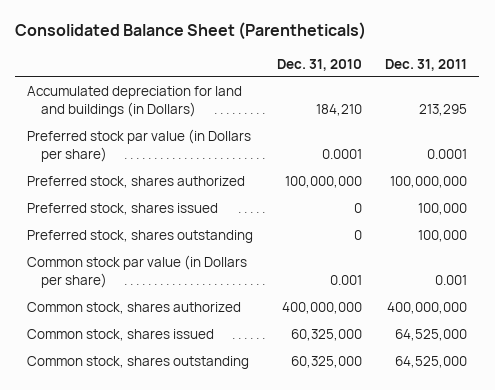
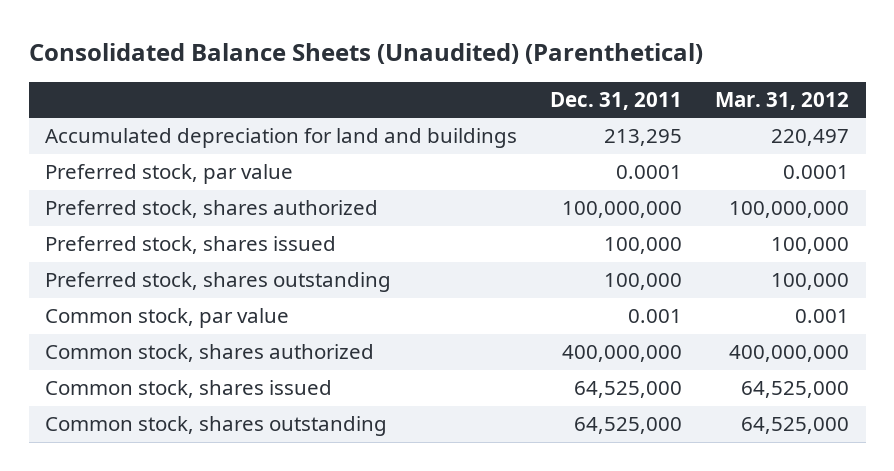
- Consolidated Balance Sheet (Parentheticals)
+ Consolidated Balance Sheets (Unaudited) (Parenthetical)
- | Dec. 31, 2010 | Dec. 31, 2011
+ | Dec. 31, 2011 | Mar. 31, 2012
- Accumulated depreciation for land and buildings (in Dollars) | 184,210 | 213,295
- Preferred stock par value (in Dollars per share) | 0.0001 | 0.0001
+ Accumulated depreciation for land and buildings | 213,295 | 220,497
+ Preferred stock, par value | 0.0001 | 0.0001
- Common stock par value (in Dollars per share) | 0.001 | 0.001
+ Common stock, par value | 0.001 | 0.001

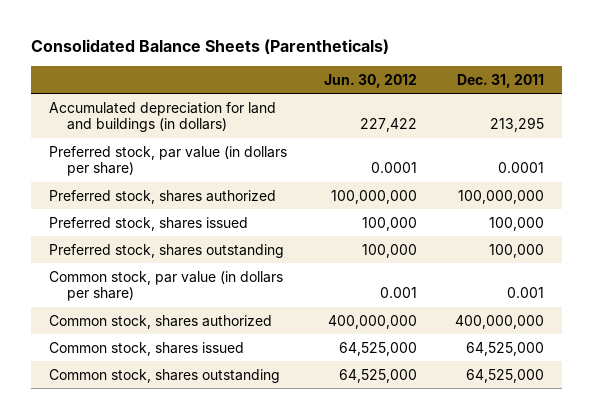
- Consolidated Balance Sheets (Unaudited) (Parenthetical)
+ Consolidated Balance Sheets (Parentheticals)
- | Dec. 31, 2011 | Mar. 31, 2012
+ | Jun. 30, 2012 | Dec. 31, 2011
- Accumulated depreciation for land and buildings | 213,295 | 220,497
- Preferred stock, par value | 0.0001 | 0.0001
+ Accumulated depreciation for land and buildings (in dollars) | 227,422 | 213,295
+ Preferred stock, par value (in dollars per share) | 0.0001 | 0.0001
- Common stock, par value | 0.001 | 0.001
+ Common stock, par value (in dollars per share) | 0.001 | 0.001

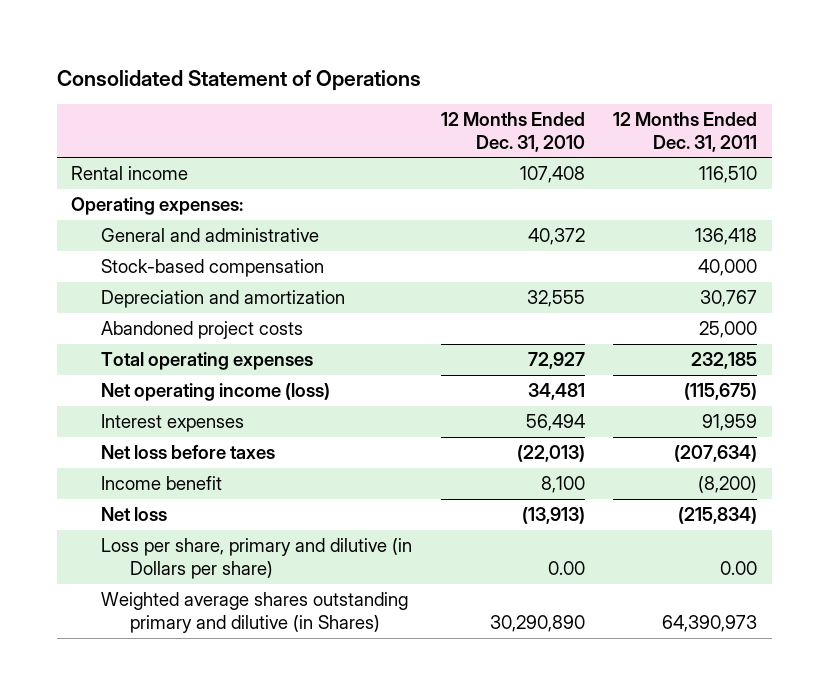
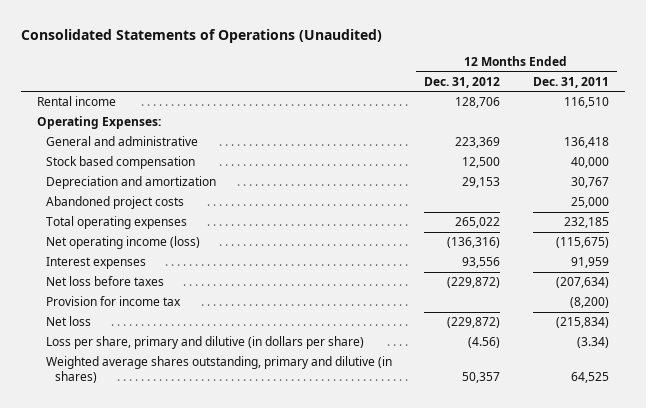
- Consolidated Statement of Operations
+ Consolidated Statements of Operations (Unaudited)
- | 12 Months Ended Dec. 31, 2010 | 12 Months Ended Dec. 31, 2011
+ | 12 Months Ended Dec. 31, 2012 | 12 Months Ended Dec. 31, 2011
- Operating expenses:
+ Operating Expenses:
- Stock-based compensation | | 40,000
+ Stock based compensation | 12,500 | 40,000
- Income benefit | 8,100 | (8,200)
+ Provision for income tax | | (8,200)
- Loss per share, primary and dilutive (in Dollars per share) | 0.00 | 0.00
- Weighted average shares outstanding primary and dilutive (in Shares) | 30,290,890 | 64,390,973
+ Loss per share, primary and dilutive (in dollars per share) | (4.56) | (3.34)
+ Weighted average shares outstanding, primary and dilutive (in shares) | 50,357 | 64,525

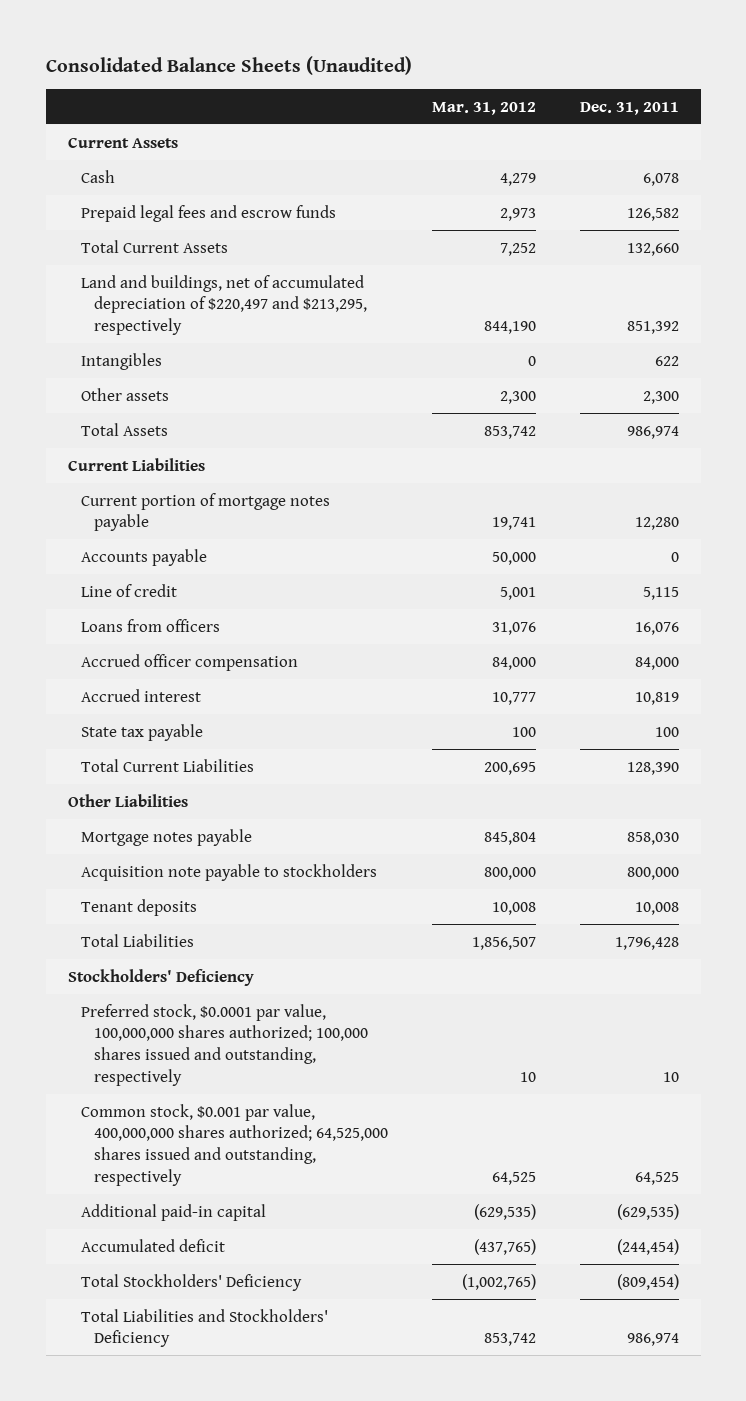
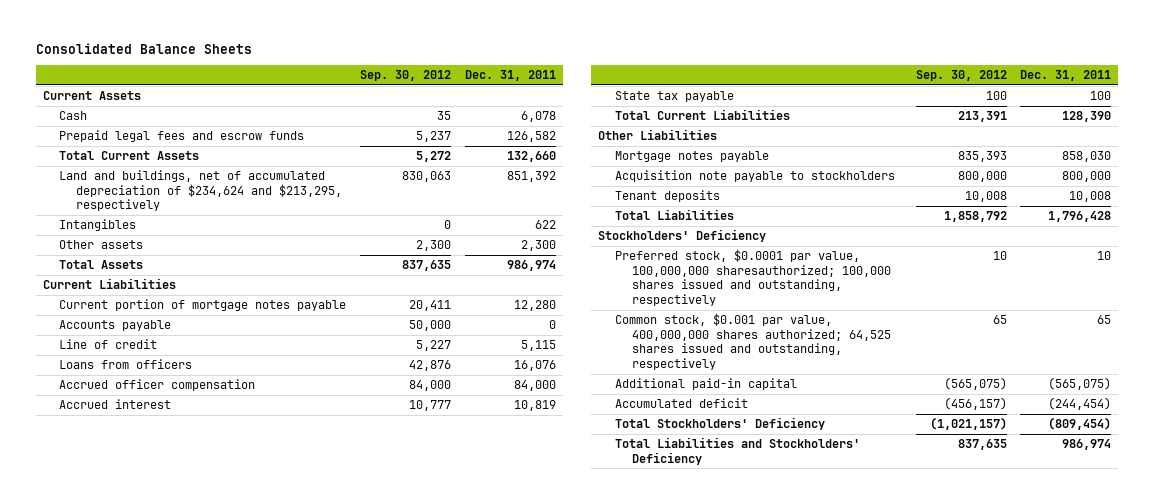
- Consolidated Balance Sheets (Unaudited)
+ Consolidated Balance Sheets
- | Mar. 31, 2012 | Dec. 31, 2011
+ | Sep. 30, 2012 | Dec. 31, 2011
- Land and buildings, net of accumulated depreciation of $220,497 and $213,295, respectively | 844,190 | 851,392
+ Land and buildings, net of accumulated depreciation of $234,624 and $213,295, respectively | 830,063 | 851,392
- Preferred stock, $0.0001 par value, 100,000,000 shares authorized; 100,000 shares issued and outstanding, respectively | 10 | 10
- Common stock, $0.001 par value, 400,000,000 shares authorized; 64,525,000 shares issued and outstanding, respectively | 64,525 | 64,525
- Additional paid-in capital | (629,535) | (629,535)
+ Preferred stock, $0.0001 par value, 100,000,000 sharesauthorized; 100,000 shares issued and outstanding, respectively | 10 | 10
+ Common stock, $0.001 par value, 400,000,000 shares authorized; 64,525 shares issued and outstanding, respectively | 65 | 65
+ Additional paid-in capital | (565,075) | (565,075)

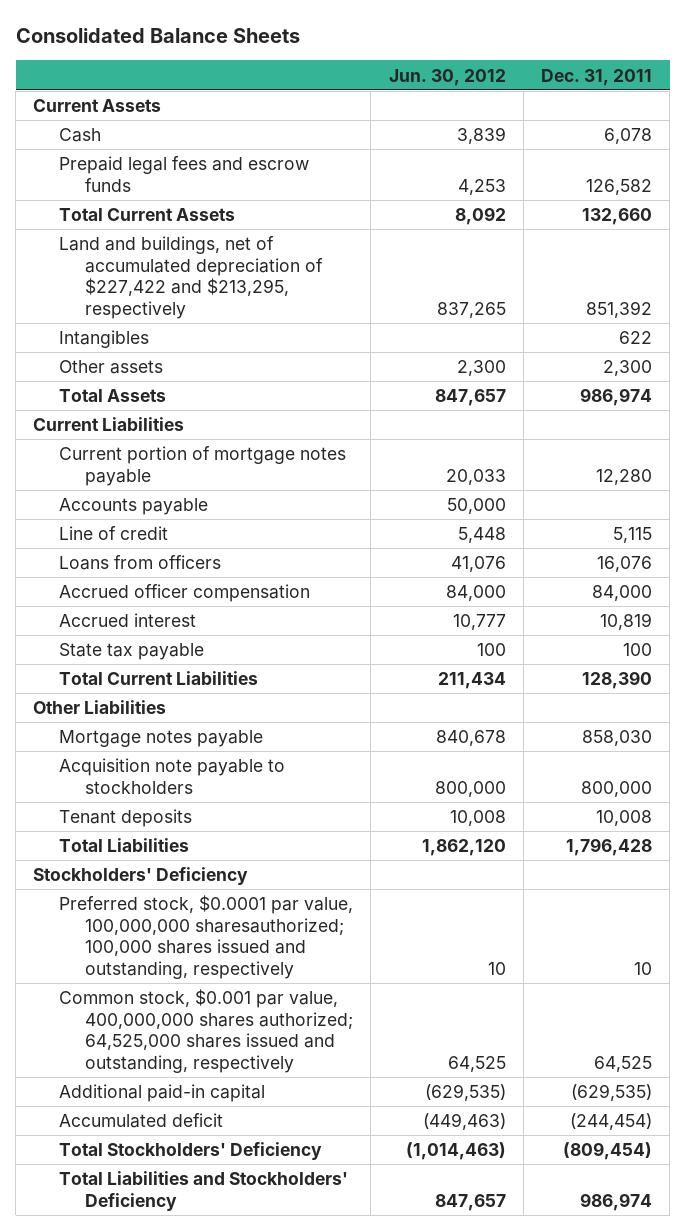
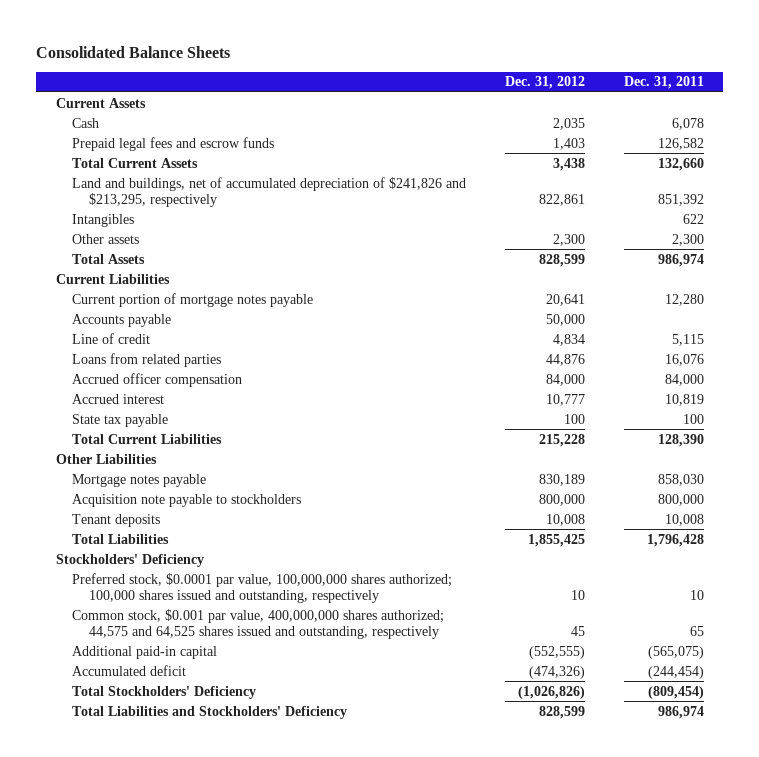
- | Jun. 30, 2012 | Dec. 31, 2011
+ | Dec. 31, 2012 | Dec. 31, 2011
- Land and buildings, net of accumulated depreciation of $227,422 and $213,295, respectively | 837,265 | 851,392
+ Land and buildings, net of accumulated depreciation of $241,826 and $213,295, respectively | 822,861 | 851,392
- Loans from officers | 41,076 | 16,076
+ Loans from related parties | 44,876 | 16,076
- Preferred stock, $0.0001 par value, 100,000,000 sharesauthorized; 100,000 shares issued and outstanding, respectively | 10 | 10
- Common stock, $0.001 par value, 400,000,000 shares authorized; 64,525,000 shares issued and outstanding, respectively | 64,525 | 64,525
- Additional paid-in capital | (629,535) | (629,535)
+ Preferred stock, $0.0001 par value, 100,000,000 shares authorized; 100,000 shares issued and outstanding, respectively | 10 | 10
+ Common stock, $0.001 par value, 400,000,000 shares authorized; 44,575 and 64,525 shares issued and outstanding, respectively | 45 | 65
+ Additional paid-in capital | (552,555) | (565,075)

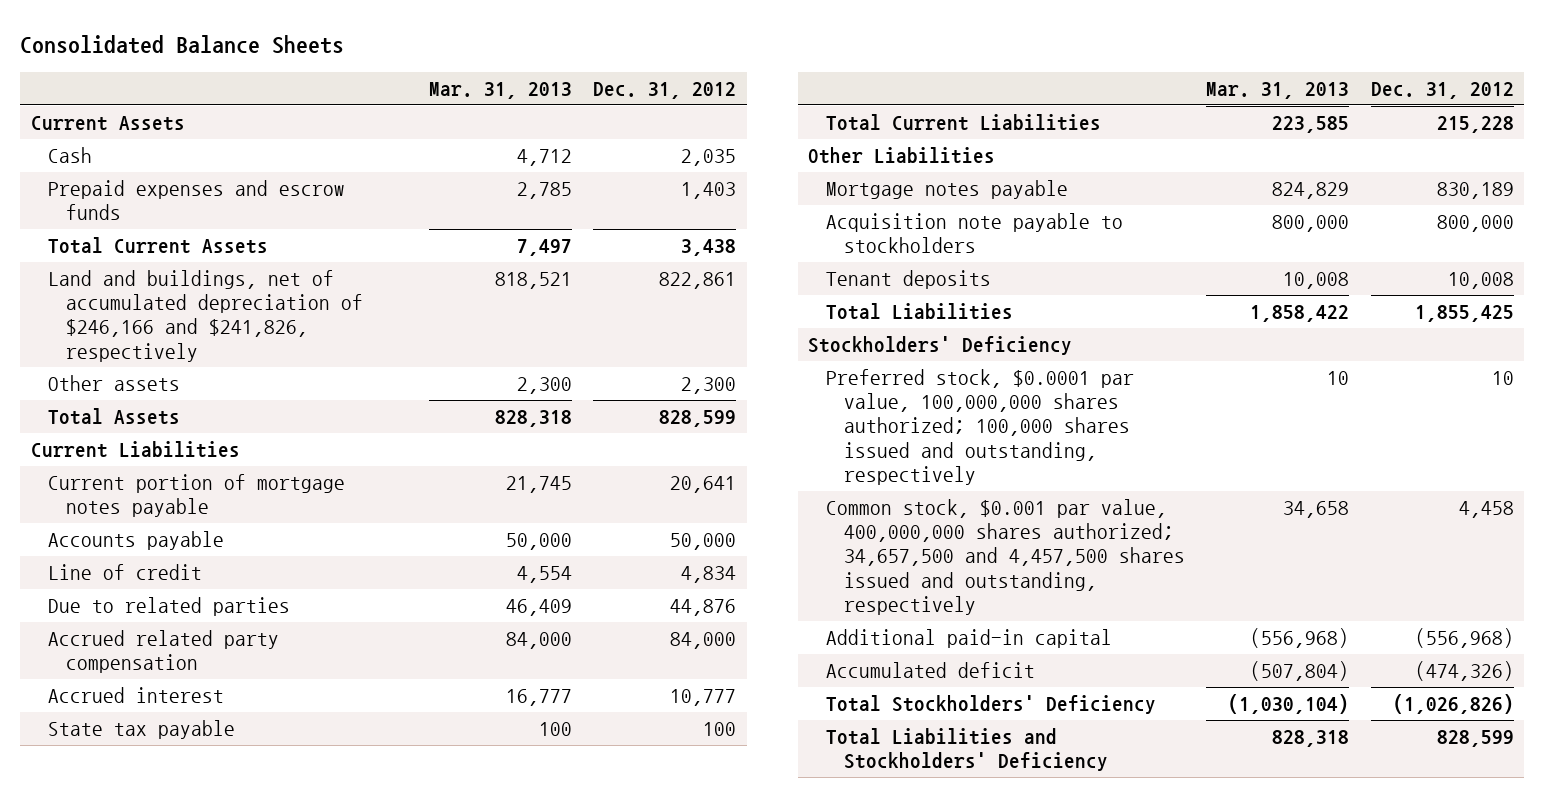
- | Dec. 31, 2012 | Dec. 31, 2011
+ | Mar. 31, 2013 | Dec. 31, 2012
- Prepaid legal fees and escrow funds | 1,403 | 126,582
+ Prepaid expenses and escrow funds | 2,785 | 1,403
- Land and buildings, net of accumulated depreciation of $241,826 and $213,295, respectively | 822,861 | 851,392
- Intangibles | | 622
+ Land and buildings, net of accumulated depreciation of $246,166 and $241,826, respectively | 818,521 | 822,861
- Loans from related parties | 44,876 | 16,076
- Accrued officer compensation | 84,000 | 84,000
+ Due to related parties | 46,409 | 44,876
+ Accrued related party compensation | 84,000 | 84,000
- Common stock, $0.001 par value, 400,000,000 shares authorized; 44,575 and 64,525 shares issued and outstanding, respectively | 45 | 65
- Additional paid-in capital | (552,555) | (565,075)
+ Common stock, $0.001 par value, 400,000,000 shares authorized; 34,657,500 and 4,457,500 shares issued and outstanding, respectively | 34,658 | 4,458
+ Additional paid-in capital | (556,968) | (556,968)

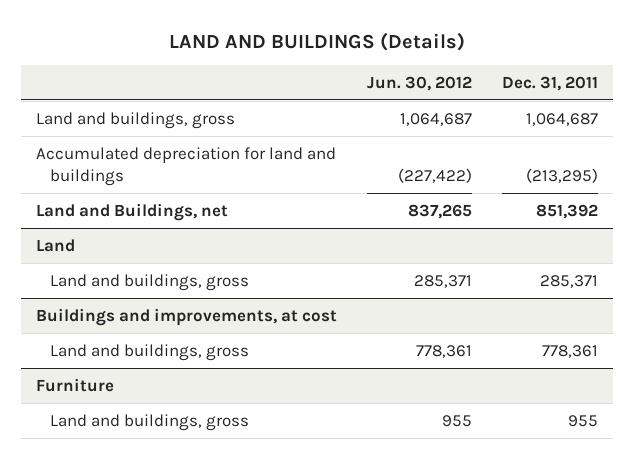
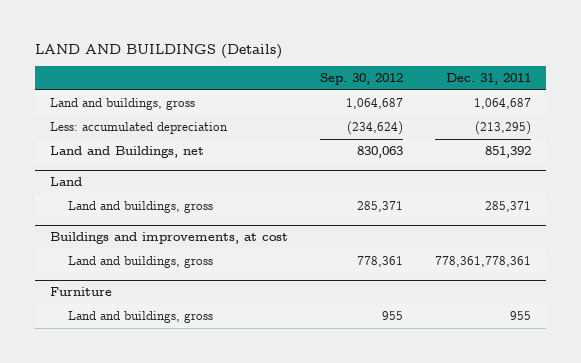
- | Jun. 30, 2012 | Dec. 31, 2011
+ | Sep. 30, 2012 | Dec. 31, 2011
- Accumulated depreciation for land and buildings | (227,422) | (213,295)
+ Less: accumulated depreciation | (234,624) | (213,295)
@ Buildings and improvements, at cost
- Land and buildings, gross | 778,361 | 778,361
+ Land and buildings, gross | 778,361 | 778,361,778,361

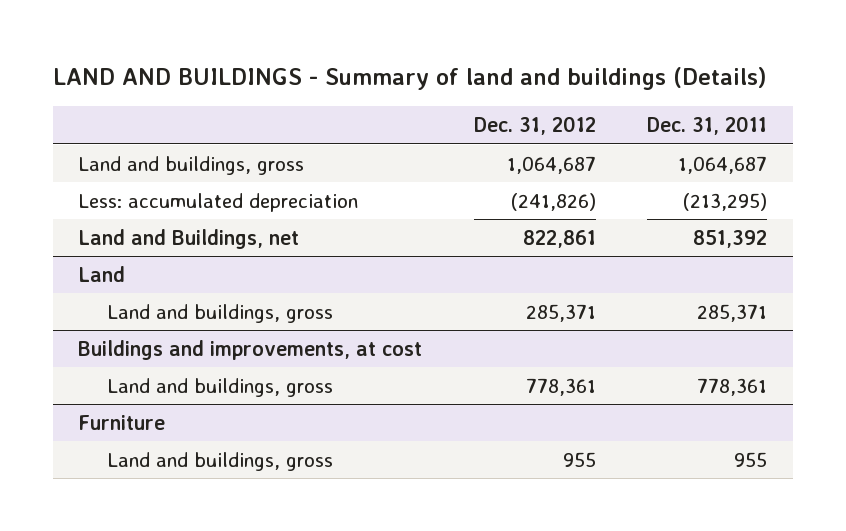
- LAND AND BUILDINGS (Details)
+ LAND AND BUILDINGS - Summary of land and buildings (Details)
- | Sep. 30, 2012 | Dec. 31, 2011
+ | Dec. 31, 2012 | Dec. 31, 2011
@ Buildings and improvements, at cost
- Land and buildings, gross | 778,361 | 778,361,778,361
+ Land and buildings, gross | 778,361 | 778,361

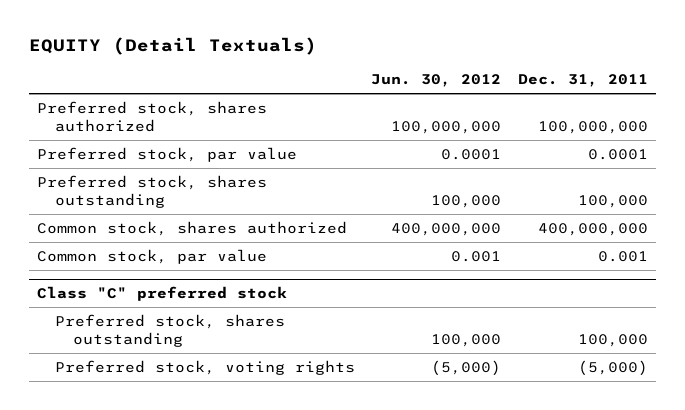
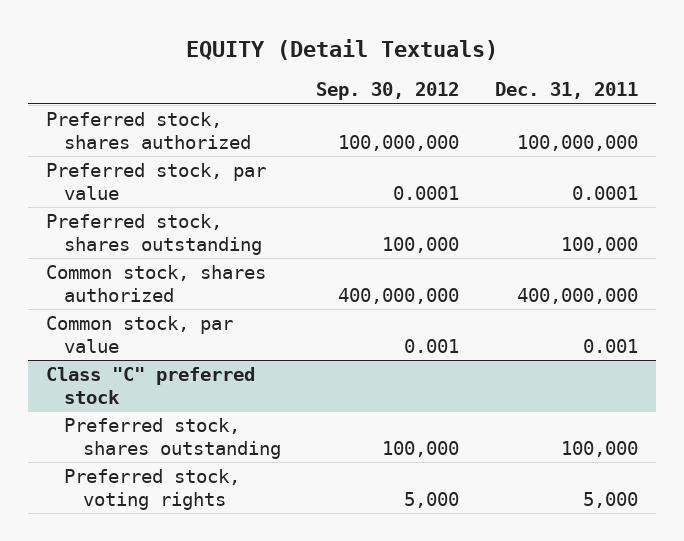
- | Jun. 30, 2012 | Dec. 31, 2011
+ | Sep. 30, 2012 | Dec. 31, 2011
@ Class "C" preferred stock
- Preferred stock, voting rights | (5,000) | (5,000)
+ Preferred stock, voting rights | 5,000 | 5,000

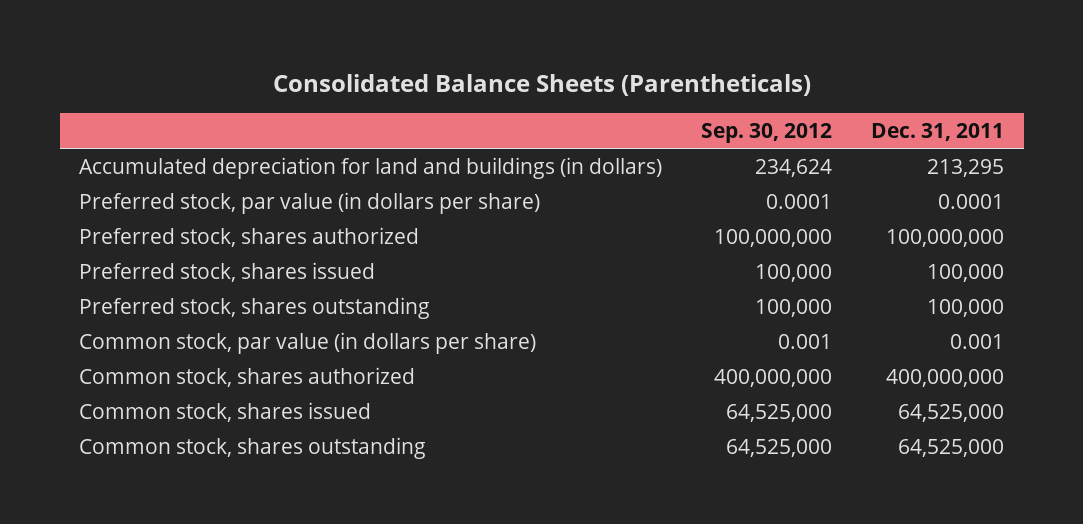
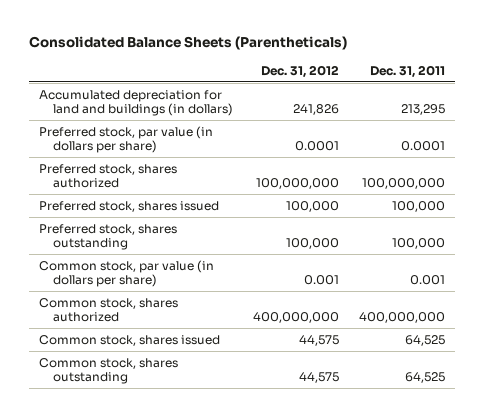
- | Sep. 30, 2012 | Dec. 31, 2011
+ | Dec. 31, 2012 | Dec. 31, 2011
- Common stock, shares issued | 64,525,000 | 64,525,000
- Common stock, shares outstanding | 64,525,000 | 64,525,000
+ Common stock, shares issued | 44,575 | 64,525
+ Common stock, shares outstanding | 44,575 | 64,525

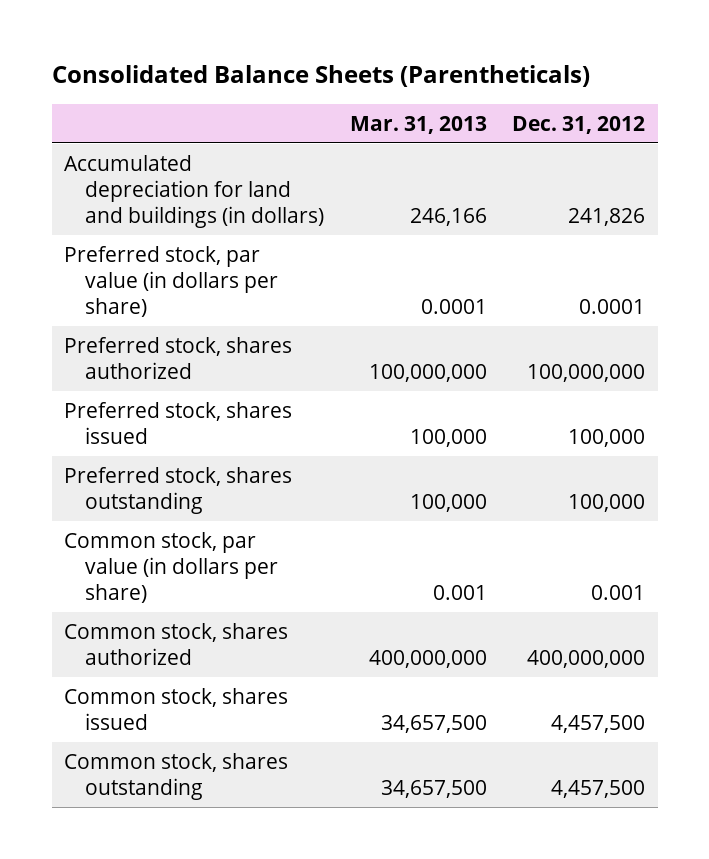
- | Dec. 31, 2012 | Dec. 31, 2011
+ | Mar. 31, 2013 | Dec. 31, 2012
- Common stock, shares issued | 44,575 | 64,525
- Common stock, shares outstanding | 44,575 | 64,525
+ Common stock, shares issued | 34,657,500 | 4,457,500
+ Common stock, shares outstanding | 34,657,500 | 4,457,500

